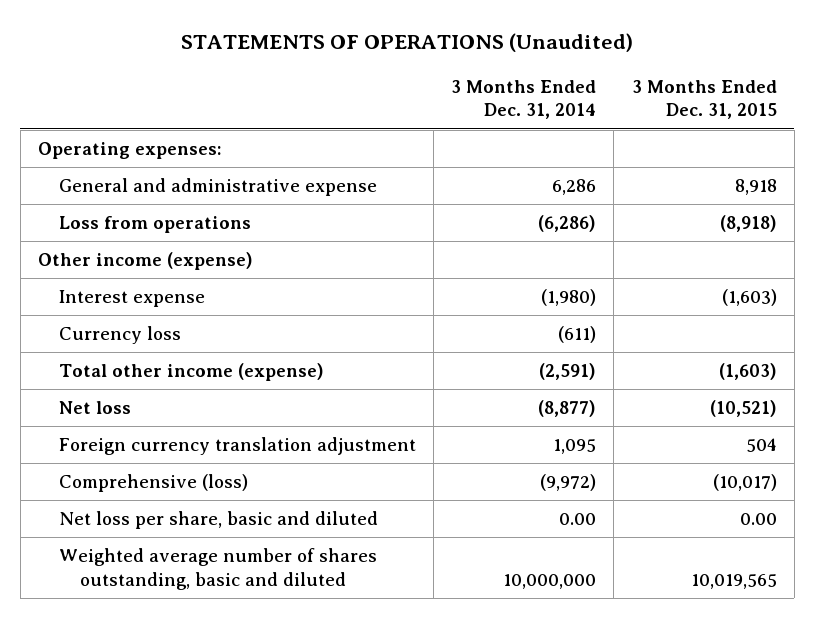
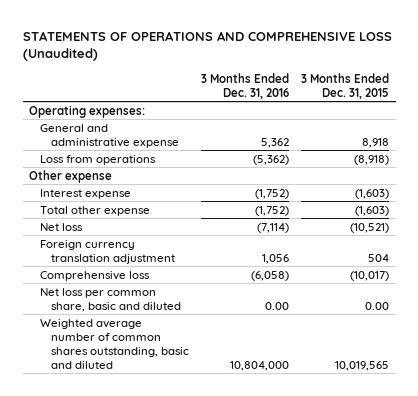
- STATEMENTS OF OPERATIONS (Unaudited)
+ STATEMENTS OF OPERATIONS AND COMPREHENSIVE LOSS (Unaudited)
- | 3 Months Ended Dec. 31, 2014 | 3 Months Ended Dec. 31, 2015
+ | 3 Months Ended Dec. 31, 2016 | 3 Months Ended Dec. 31, 2015
- Other income (expense)
+ Other expense
- Currency loss | (611) |
- Total other income (expense) | (2,591) | (1,603)
+ Total other expense | (1,752) | (1,603)
- Comprehensive (loss) | (9,972) | (10,017)
- Net loss per share, basic and diluted | 0.00 | 0.00
- Weighted average number of shares outstanding, basic and diluted | 10,000,000 | 10,019,565
+ Comprehensive loss | (6,058) | (10,017)
+ Net loss per common share, basic and diluted | 0.00 | 0.00
+ Weighted average number of common shares outstanding, basic and diluted | 10,804,000 | 10,019,565

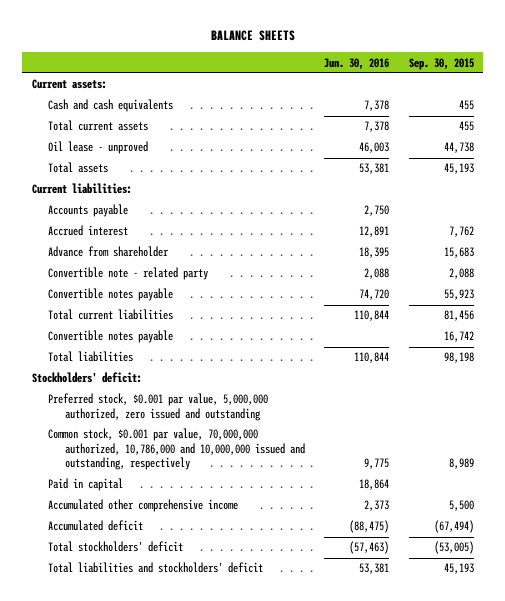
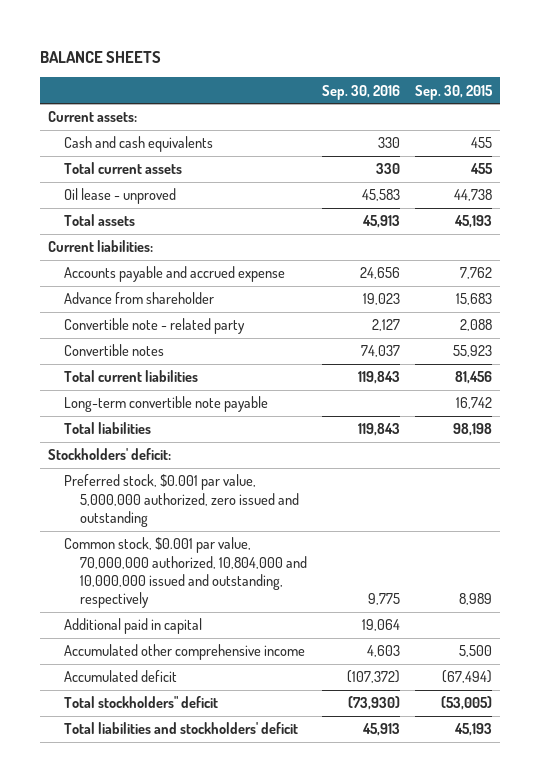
- | Jun. 30, 2016 | Sep. 30, 2015
+ | Sep. 30, 2016 | Sep. 30, 2015
- Accounts payable | 2,750 |
- Accrued interest | 12,891 | 7,762
+ Accounts payable and accrued expense | 24,656 | 7,762
- Convertible notes payable | 74,720 | 55,923
+ Convertible notes | 74,037 | 55,923
- Convertible notes payable | | 16,742
+ Long-term convertible note payable | | 16,742
- Common stock, $0.001 par value, 70,000,000 authorized, 10,786,000 and 10,000,000 issued and outstanding, respectively | 9,775 | 8,989
- Paid in capital | 18,864 |
+ Common stock, $0.001 par value, 70,000,000 authorized, 10,804,000 and 10,000,000 issued and outstanding, respectively | 9,775 | 8,989
+ Additional paid in capital | 19,064 |
- Total stockholders' deficit | (57,463) | (53,005)
+ Total stockholders" deficit | (73,930) | (53,005)

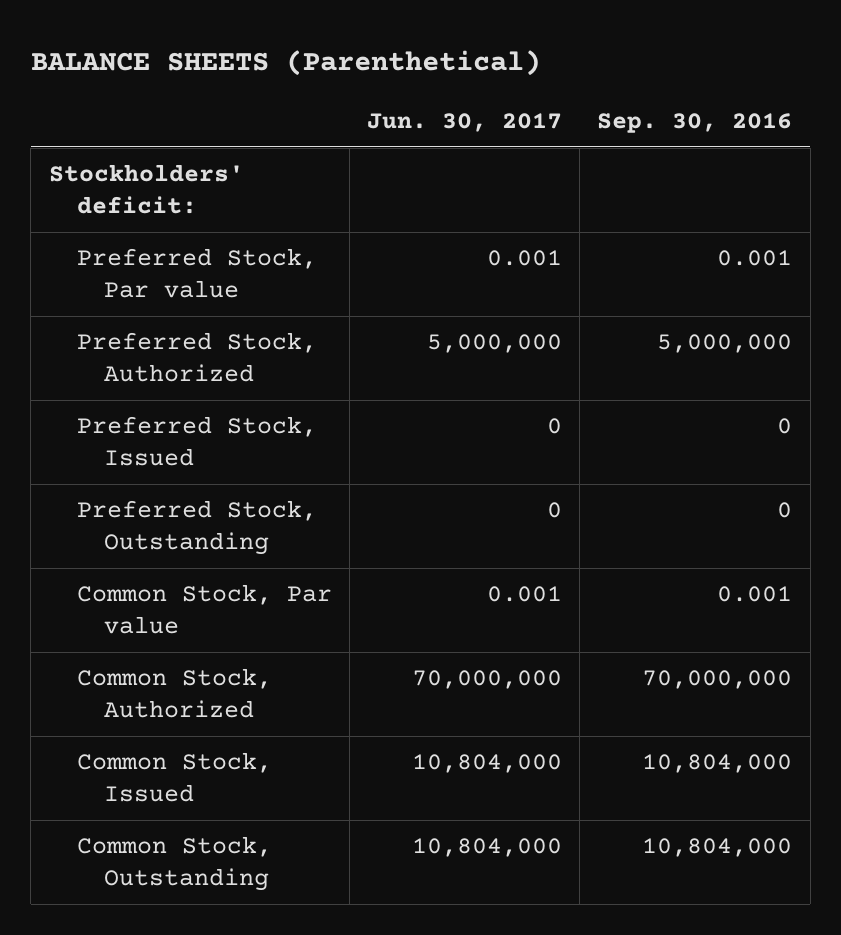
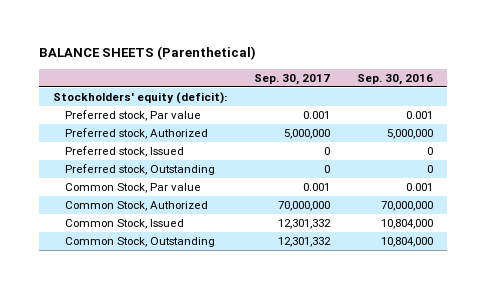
- | Jun. 30, 2017 | Sep. 30, 2016
+ | Sep. 30, 2017 | Sep. 30, 2016
- Stockholders' deficit:
- Preferred Stock, Par value | 0.001 | 0.001
- Preferred Stock, Authorized | 5,000,000 | 5,000,000
- Preferred Stock, Issued | 0 | 0
- Preferred Stock, Outstanding | 0 | 0
+ Stockholders' equity (deficit):
+ Preferred stock, Par value | 0.001 | 0.001
+ Preferred stock, Authorized | 5,000,000 | 5,000,000
+ Preferred stock, Issued | 0 | 0
+ Preferred stock, Outstanding | 0 | 0

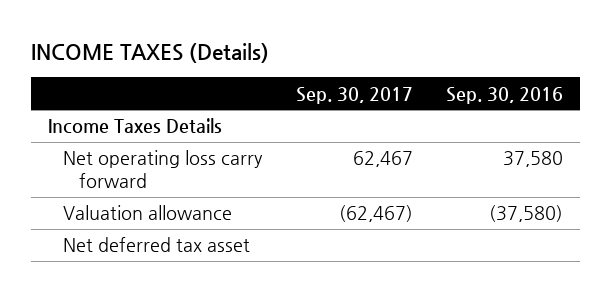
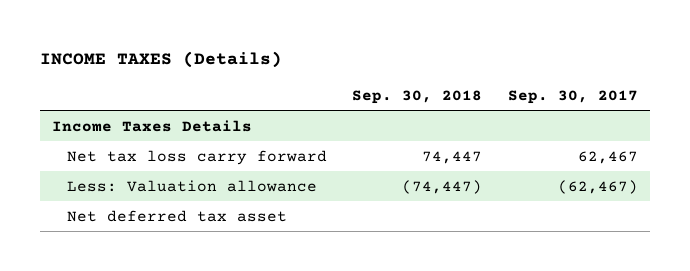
- | Sep. 30, 2017 | Sep. 30, 2016
+ | Sep. 30, 2018 | Sep. 30, 2017
- Net operating loss carry forward | 62,467 | 37,580
- Valuation allowance | (62,467) | (37,580)
+ Net tax loss carry forward | 74,447 | 62,467
+ Less: Valuation allowance | (74,447) | (62,467)

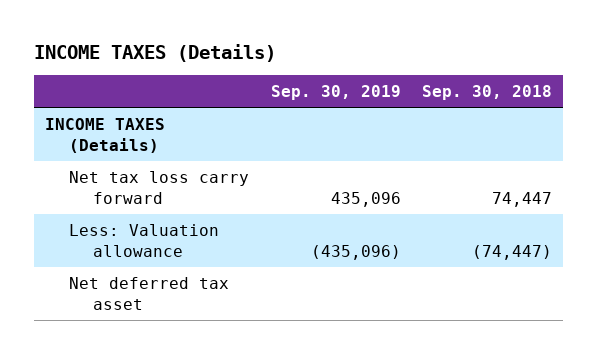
- | Sep. 30, 2018 | Sep. 30, 2017
+ | Sep. 30, 2019 | Sep. 30, 2018
- Income Taxes Details
+ INCOME TAXES (Details)

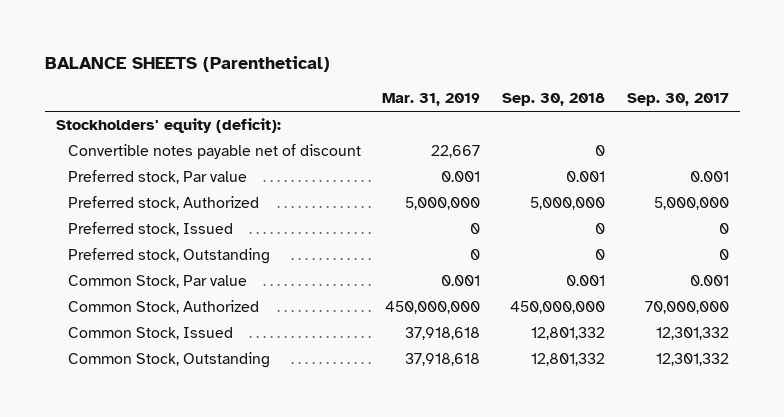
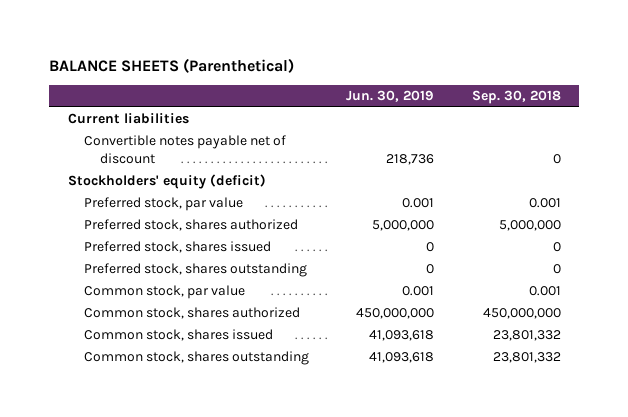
- | Mar. 31, 2019 | Sep. 30, 2018 | Sep. 30, 2017
+ | Jun. 30, 2019 | Sep. 30, 2018
- Stockholders' equity (deficit):
+ Current liabilities
- Preferred stock, Par value | 0.001 | 0.001 | 0.001
- Preferred stock, Authorized | 5,000,000 | 5,000,000 | 5,000,000
- Preferred stock, Issued | 0 | 0 | 0
- Preferred stock, Outstanding | 0 | 0 | 0
- Common Stock, Par value | 0.001 | 0.001 | 0.001
- Common Stock, Authorized | 450,000,000 | 450,000,000 | 70,000,000
- Common Stock, Issued | 37,918,618 | 12,801,332 | 12,301,332
- Common Stock, Outstanding | 37,918,618 | 12,801,332 | 12,301,332
+ Stockholders' equity (deficit)
+ Preferred stock, par value | 0.001 | 0.001
+ Preferred stock, shares authorized | 5,000,000 | 5,000,000
+ Preferred stock, shares issued | 0 | 0
+ Preferred stock, shares outstanding | 0 | 0
+ Common stock, par value | 0.001 | 0.001
+ Common stock, shares authorized | 450,000,000 | 450,000,000
+ Common stock, shares issued | 41,093,618 | 23,801,332
+ Common stock, shares outstanding | 41,093,618 | 23,801,332

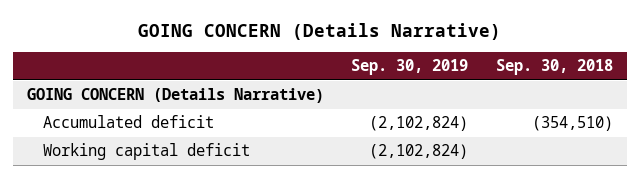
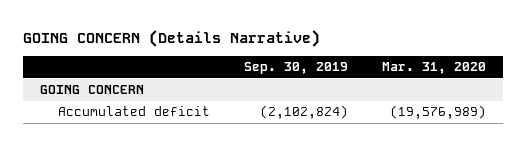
- | Sep. 30, 2019 | Sep. 30, 2018
+ | Sep. 30, 2019 | Mar. 31, 2020
- GOING CONCERN (Details Narrative)
+ GOING CONCERN
- Working capital deficit | (2,102,824) |

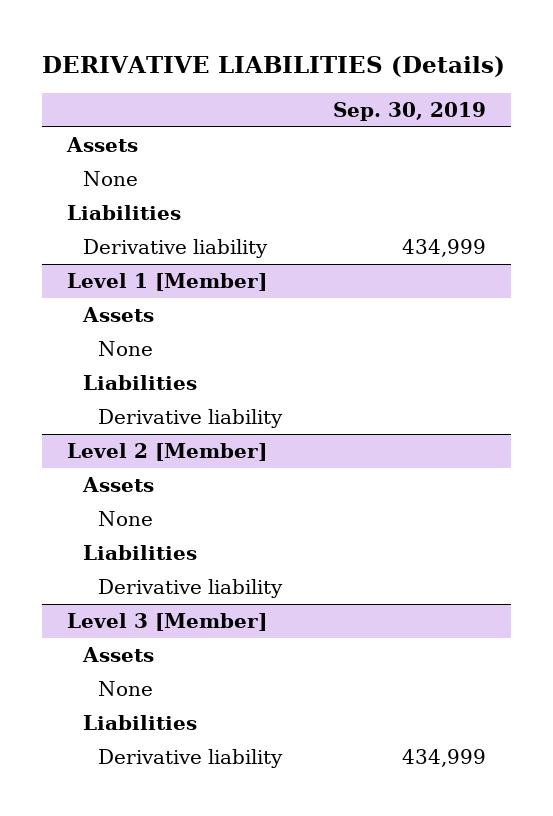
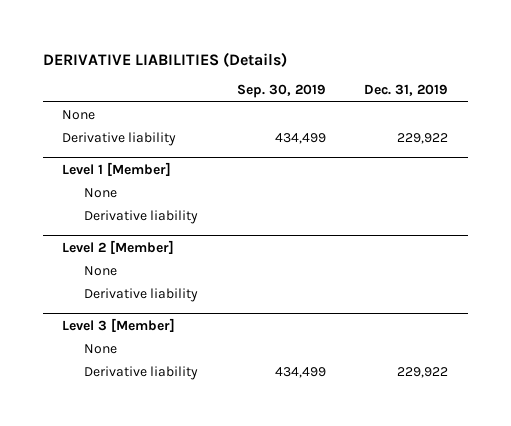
- | Sep. 30, 2019
+ | Sep. 30, 2019 | Dec. 31, 2019
- Assets
- Liabilities
- Derivative liability | 434,999
+ Derivative liability | 434,499 | 229,922
@ Level 1 [Member]
- Assets
- Liabilities
@ Level 2 [Member]
- Assets
- Liabilities
@ Level 3 [Member]
- Assets
- Liabilities
- Derivative liability | 434,999
+ Derivative liability | 434,499 | 229,922

